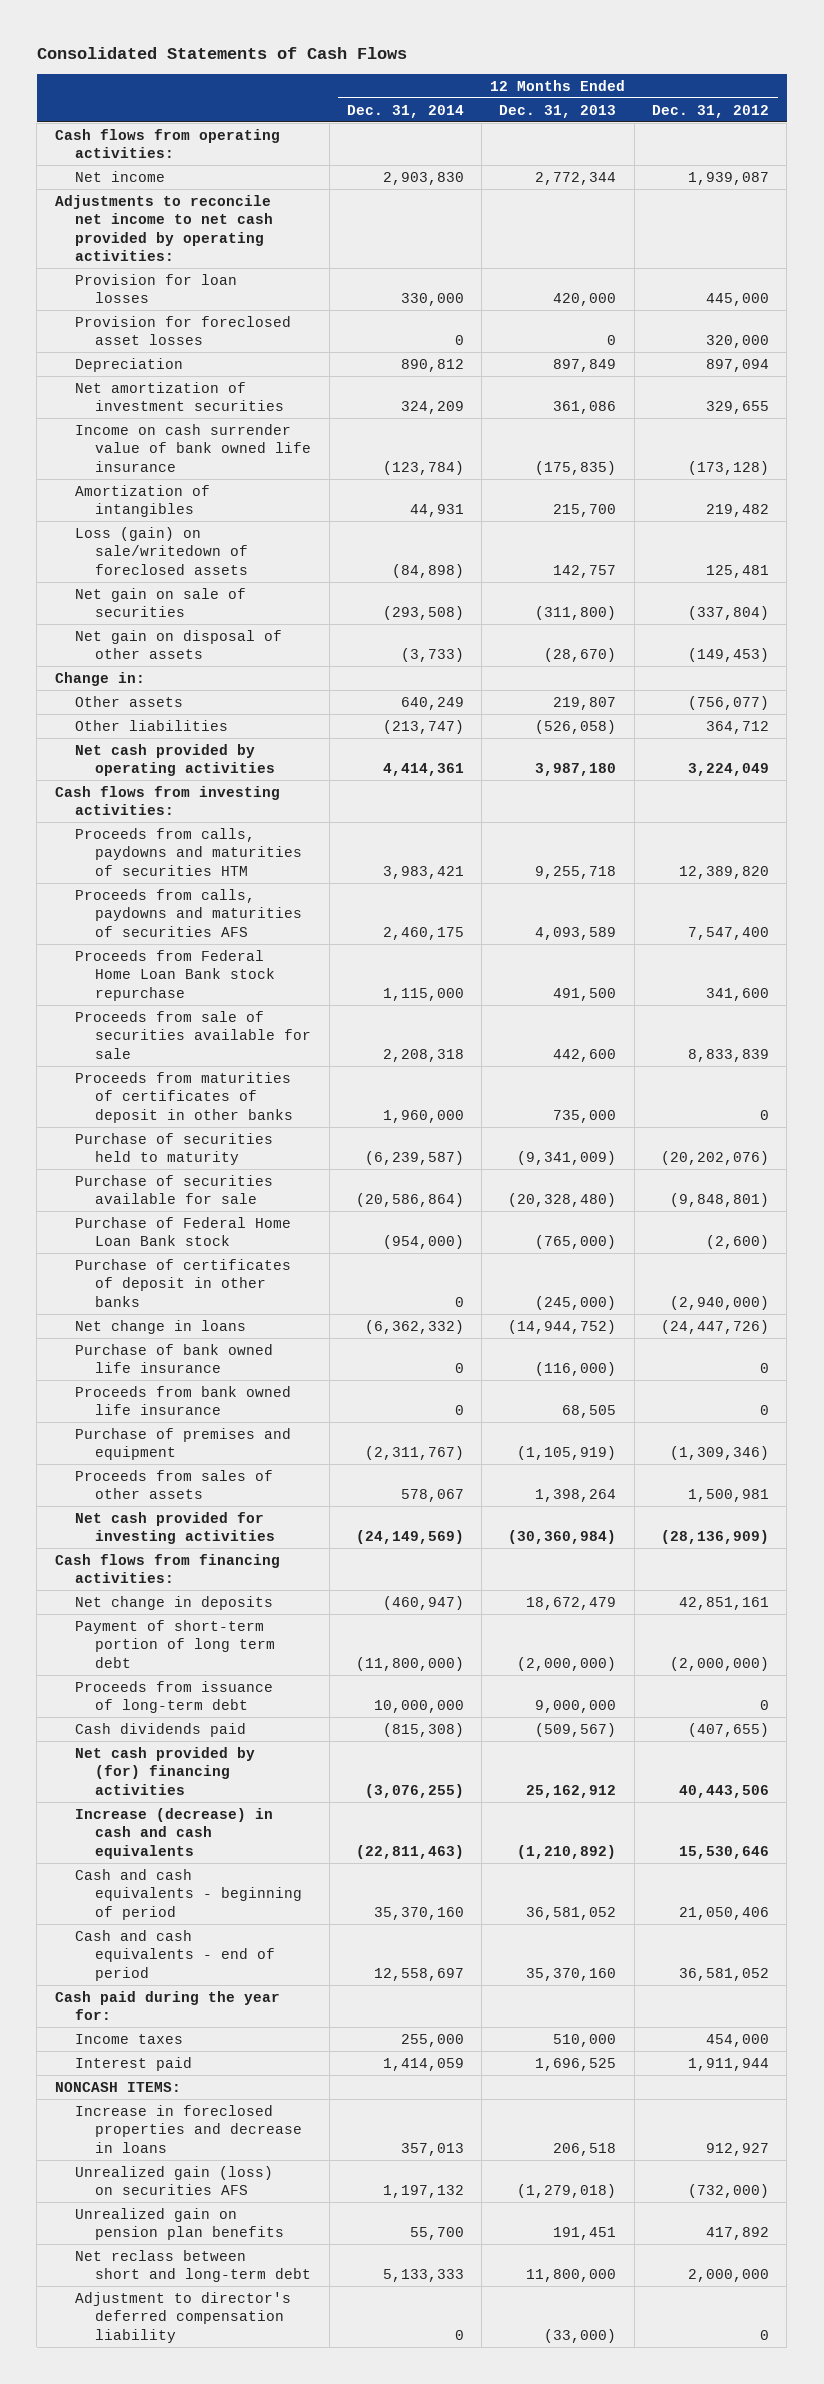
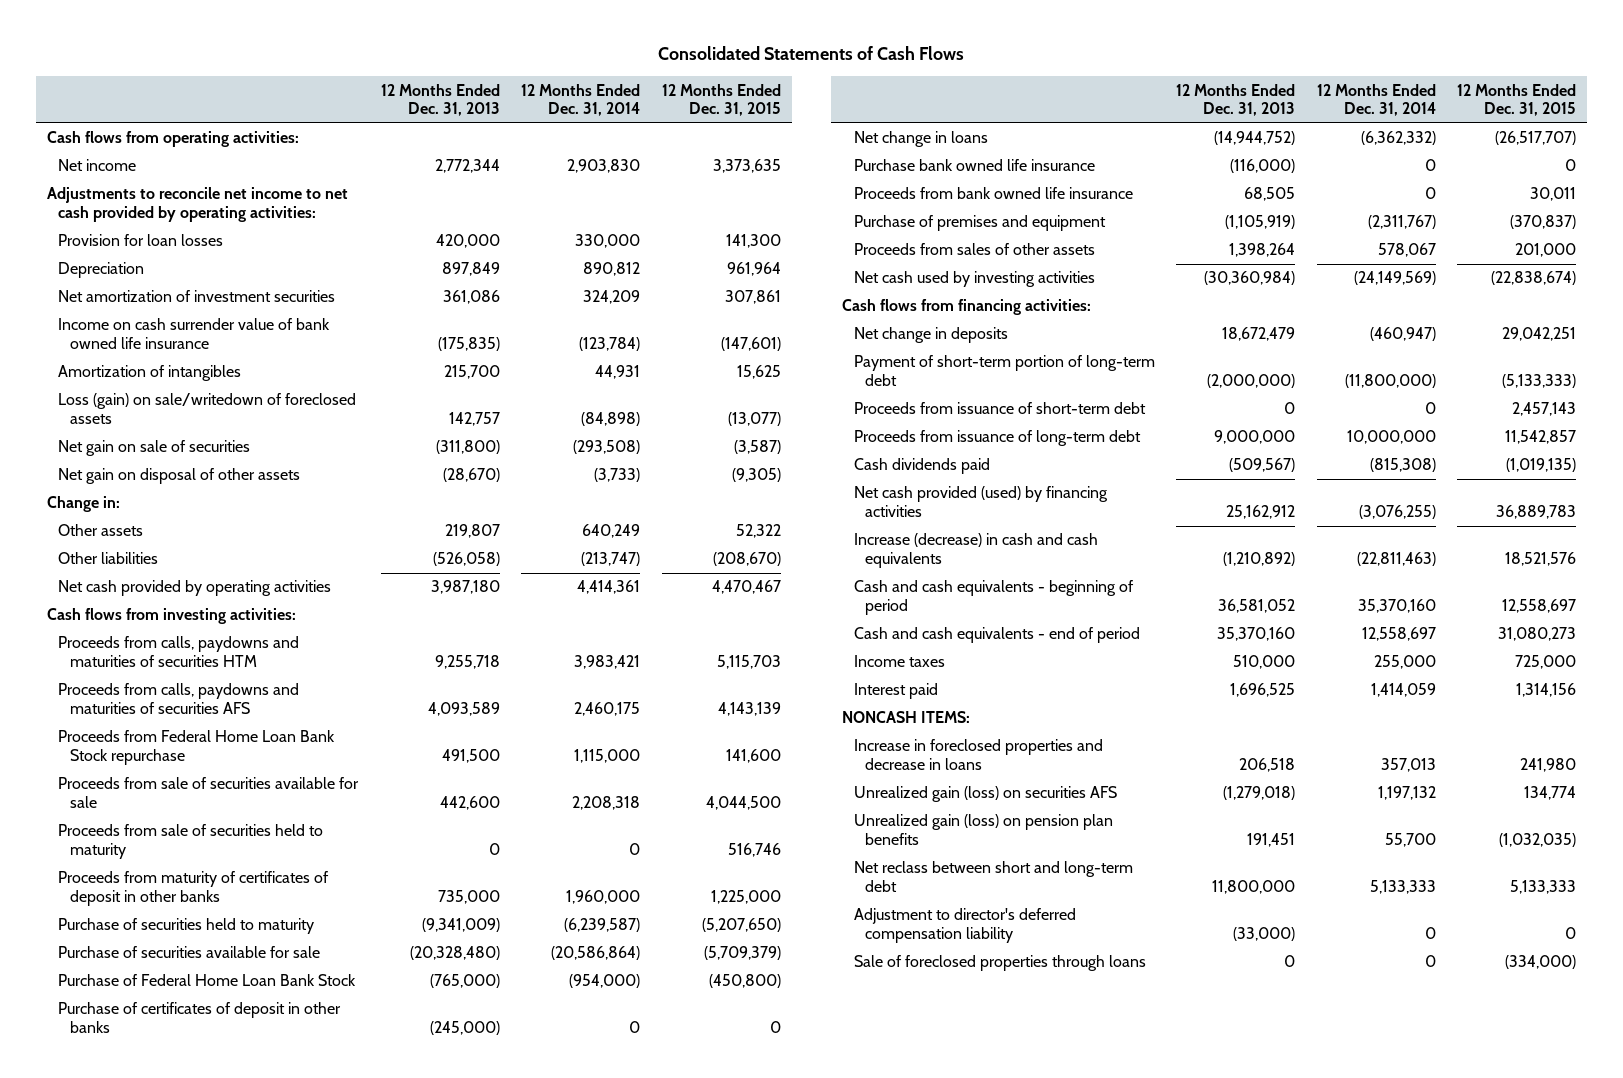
- | 12 Months Ended Dec. 31, 2014 | 12 Months Ended Dec. 31, 2013 | 12 Months Ended Dec. 31, 2012
+ | 12 Months Ended Dec. 31, 2013 | 12 Months Ended Dec. 31, 2014 | 12 Months Ended Dec. 31, 2015
- Provision for foreclosed asset losses | 0 | 0 | 320,000
- Proceeds from Federal Home Loan Bank stock repurchase | 1,115,000 | 491,500 | 341,600
+ Proceeds from Federal Home Loan Bank Stock repurchase | 491,500 | 1,115,000 | 141,600
- Proceeds from maturities of certificates of deposit in other banks | 1,960,000 | 735,000 | 0
+ Proceeds from sale of securities held to maturity | 0 | 0 | 516,746
+ Proceeds from maturity of certificates of deposit in other banks | 735,000 | 1,960,000 | 1,225,000
- Purchase of Federal Home Loan Bank stock | (954,000) | (765,000) | (2,600)
+ Purchase of Federal Home Loan Bank Stock | (765,000) | (954,000) | (450,800)
- Purchase of bank owned life insurance | 0 | (116,000) | 0
+ Purchase bank owned life insurance | (116,000) | 0 | 0
- Net cash provided for investing activities | (24,149,569) | (30,360,984) | (28,136,909)
+ Net cash used by investing activities | (30,360,984) | (24,149,569) | (22,838,674)
- Payment of short-term portion of long term debt | (11,800,000) | (2,000,000) | (2,000,000)
+ Payment of short-term portion of long-term debt | (2,000,000) | (11,800,000) | (5,133,333)
+ Proceeds from issuance of short-term debt | 0 | 0 | 2,457,143
- Net cash provided by (for) financing activities | (3,076,255) | 25,162,912 | 40,443,506
+ Net cash provided (used) by financing activities | 25,162,912 | (3,076,255) | 36,889,783
- Cash paid during the year for:
- Unrealized gain on pension plan benefits | 55,700 | 191,451 | 417,892
+ Unrealized gain (loss) on pension plan benefits | 191,451 | 55,700 | (1,032,035)
+ Sale of foreclosed properties through loans | 0 | 0 | (334,000)

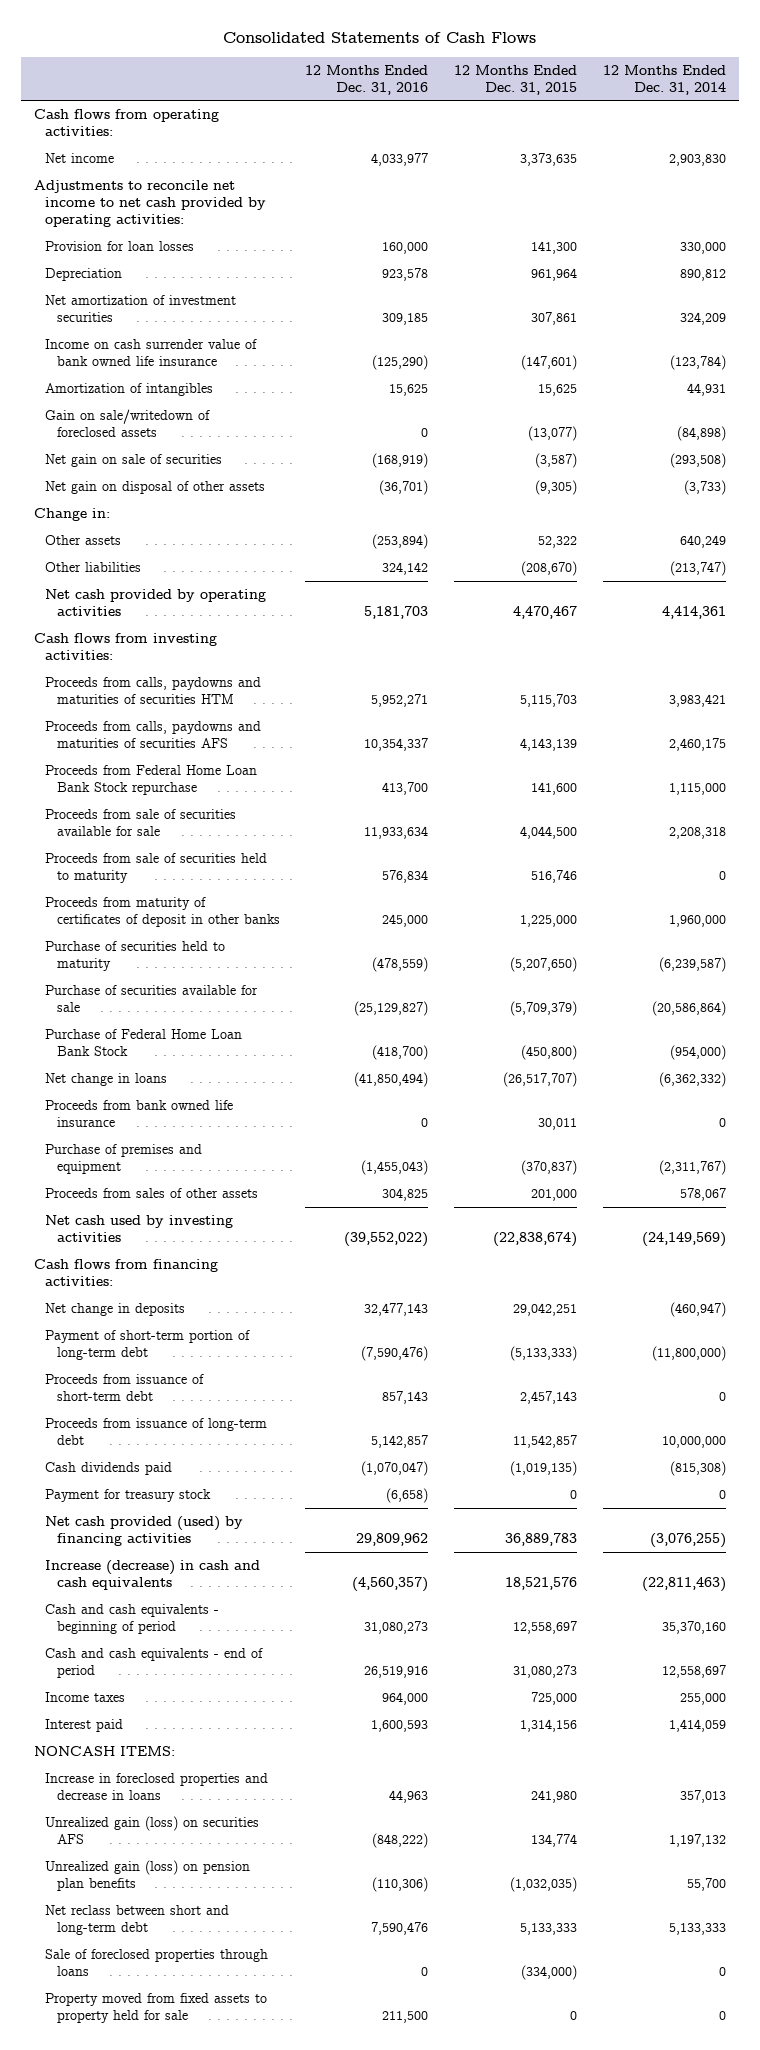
- | 12 Months Ended Dec. 31, 2013 | 12 Months Ended Dec. 31, 2014 | 12 Months Ended Dec. 31, 2015
+ | 12 Months Ended Dec. 31, 2016 | 12 Months Ended Dec. 31, 2015 | 12 Months Ended Dec. 31, 2014
- Loss (gain) on sale/writedown of foreclosed assets | 142,757 | (84,898) | (13,077)
+ Gain on sale/writedown of foreclosed assets | 0 | (13,077) | (84,898)
- Purchase of certificates of deposit in other banks | (245,000) | 0 | 0
- Purchase bank owned life insurance | (116,000) | 0 | 0
+ Payment for treasury stock | (6,658) | 0 | 0
- Adjustment to director's deferred compensation liability | (33,000) | 0 | 0
+ Property moved from fixed assets to property held for sale | 211,500 | 0 | 0

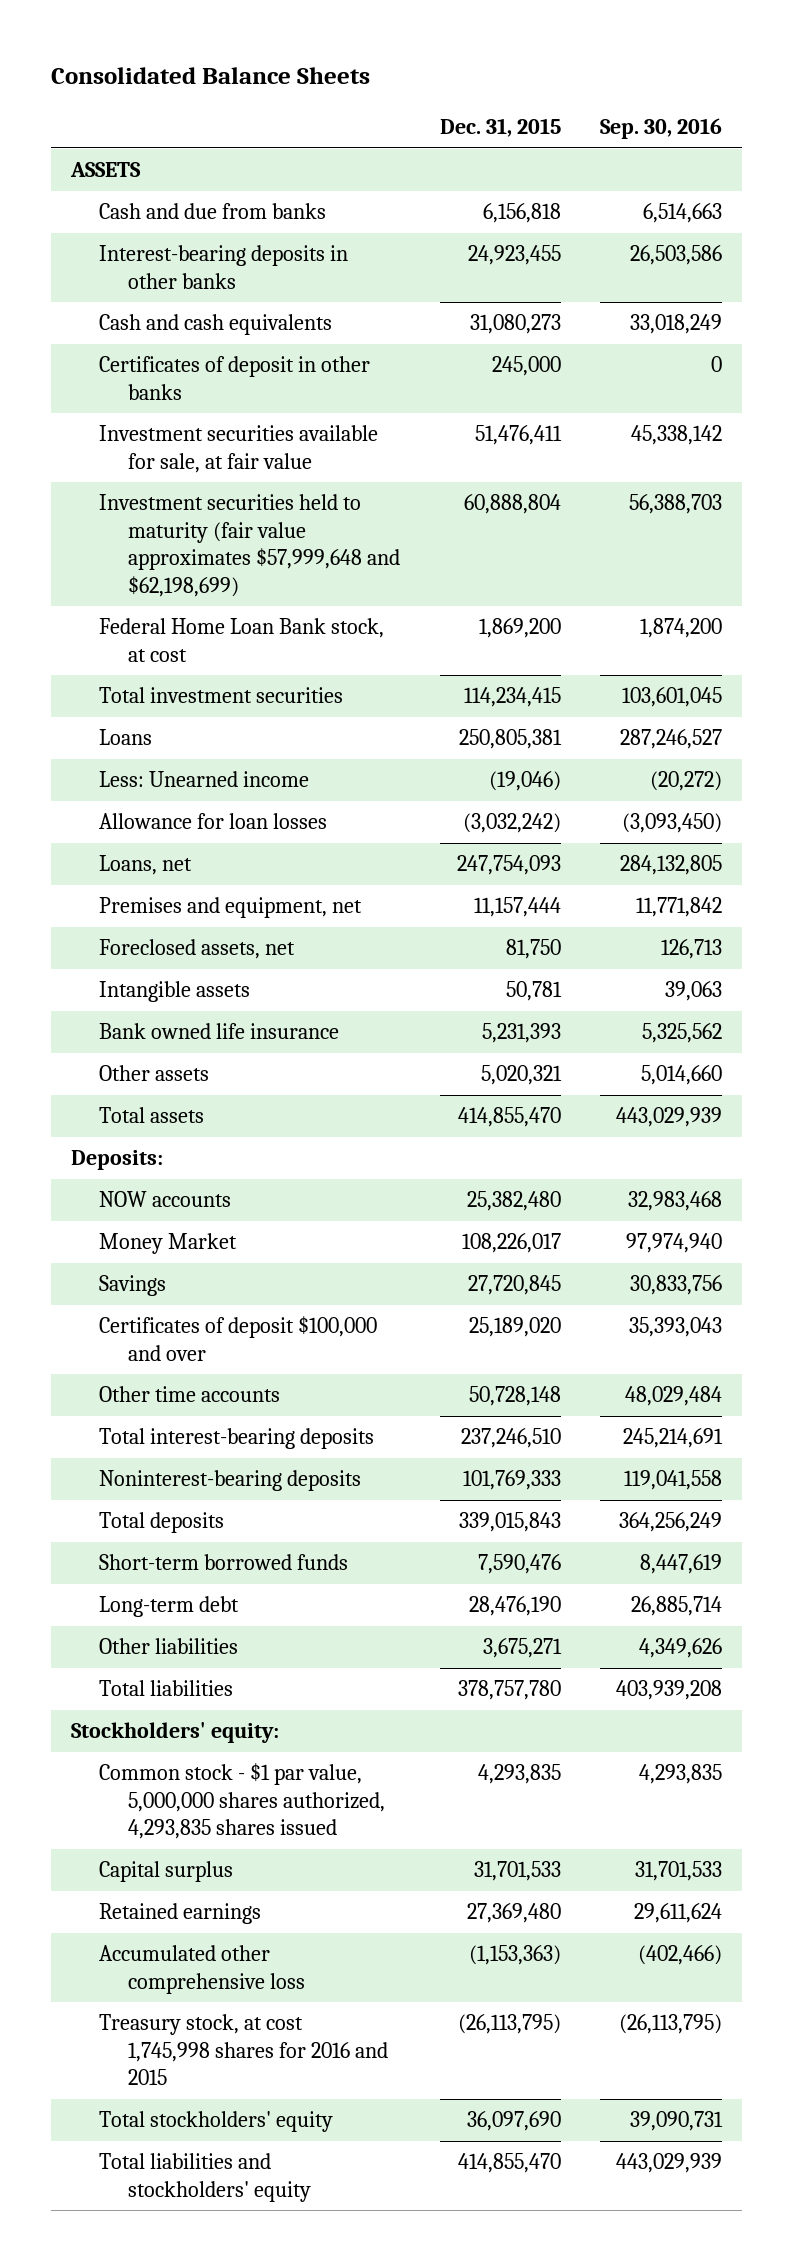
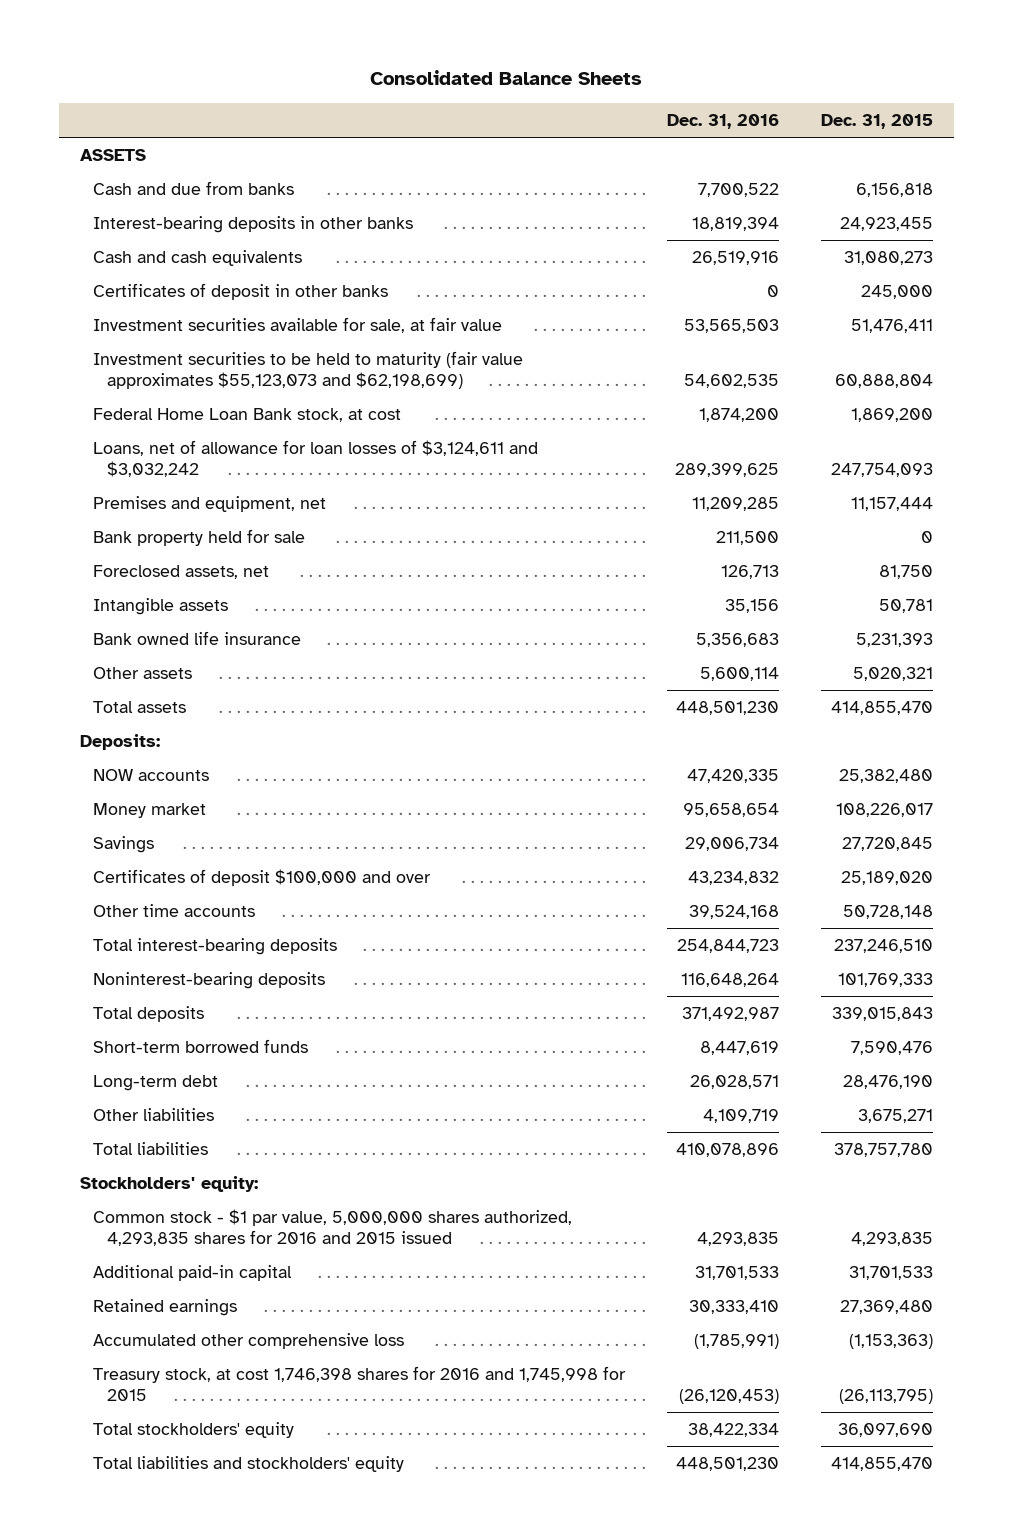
- | Dec. 31, 2015 | Sep. 30, 2016
+ | Dec. 31, 2016 | Dec. 31, 2015
- Investment securities held to maturity (fair value approximates $57,999,648 and $62,198,699) | 60,888,804 | 56,388,703
+ Investment securities to be held to maturity (fair value approximates $55,123,073 and $62,198,699) | 54,602,535 | 60,888,804
- Total investment securities | 114,234,415 | 103,601,045
- Loans | 250,805,381 | 287,246,527
- Less: Unearned income | (19,046) | (20,272)
- Allowance for loan losses | (3,032,242) | (3,093,450)
- Loans, net | 247,754,093 | 284,132,805
+ Loans, net of allowance for loan losses of $3,124,611 and $3,032,242 | 289,399,625 | 247,754,093
+ Bank property held for sale | 211,500 | 0
- Money Market | 108,226,017 | 97,974,940
+ Money market | 95,658,654 | 108,226,017
- Common stock - $1 par value, 5,000,000 shares authorized, 4,293,835 shares issued | 4,293,835 | 4,293,835
- Capital surplus | 31,701,533 | 31,701,533
+ Common stock - $1 par value, 5,000,000 shares authorized, 4,293,835 shares for 2016 and 2015 issued | 4,293,835 | 4,293,835
+ Additional paid-in capital | 31,701,533 | 31,701,533
- Treasury stock, at cost 1,745,998 shares for 2016 and 2015 | (26,113,795) | (26,113,795)
+ Treasury stock, at cost 1,746,398 shares for 2016 and 1,745,998 for 2015 | (26,120,453) | (26,113,795)

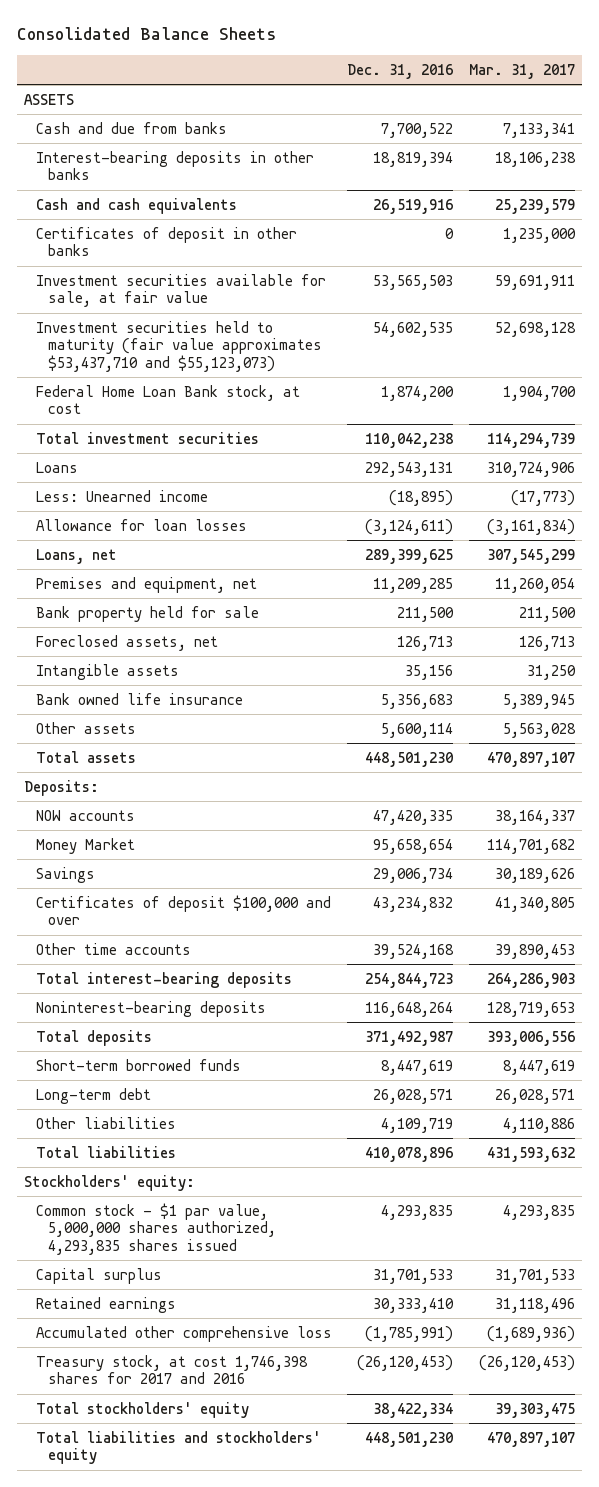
- | Dec. 31, 2016 | Dec. 31, 2015
+ | Dec. 31, 2016 | Mar. 31, 2017
- Investment securities to be held to maturity (fair value approximates $55,123,073 and $62,198,699) | 54,602,535 | 60,888,804
+ Investment securities held to maturity (fair value approximates $53,437,710 and $55,123,073) | 54,602,535 | 52,698,128
- Loans, net of allowance for loan losses of $3,124,611 and $3,032,242 | 289,399,625 | 247,754,093
+ Total investment securities | 110,042,238 | 114,294,739
+ Loans | 292,543,131 | 310,724,906
+ Less: Unearned income | (18,895) | (17,773)
+ Allowance for loan losses | (3,124,611) | (3,161,834)
+ Loans, net | 289,399,625 | 307,545,299
- Money market | 95,658,654 | 108,226,017
+ Money Market | 95,658,654 | 114,701,682
- Common stock - $1 par value, 5,000,000 shares authorized, 4,293,835 shares for 2016 and 2015 issued | 4,293,835 | 4,293,835
- Additional paid-in capital | 31,701,533 | 31,701,533
+ Common stock - $1 par value, 5,000,000 shares authorized, 4,293,835 shares issued | 4,293,835 | 4,293,835
+ Capital surplus | 31,701,533 | 31,701,533
- Treasury stock, at cost 1,746,398 shares for 2016 and 1,745,998 for 2015 | (26,120,453) | (26,113,795)
+ Treasury stock, at cost 1,746,398 shares for 2017 and 2016 | (26,120,453) | (26,120,453)

